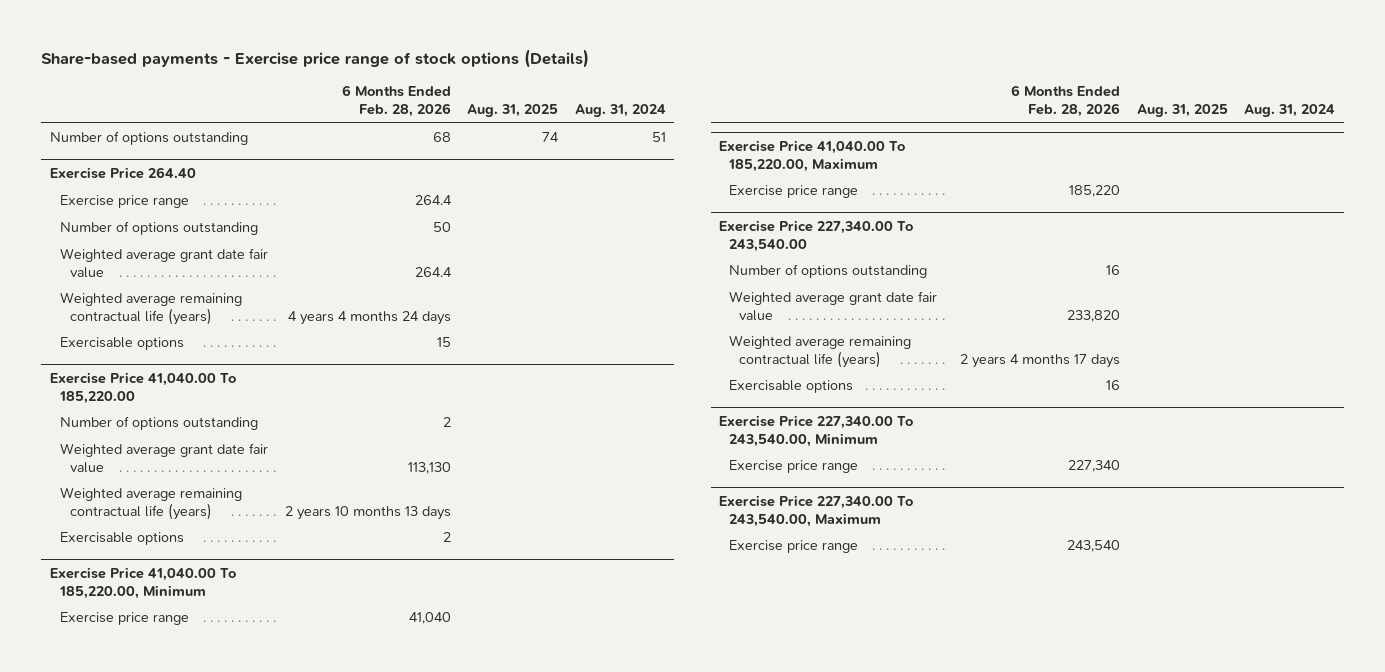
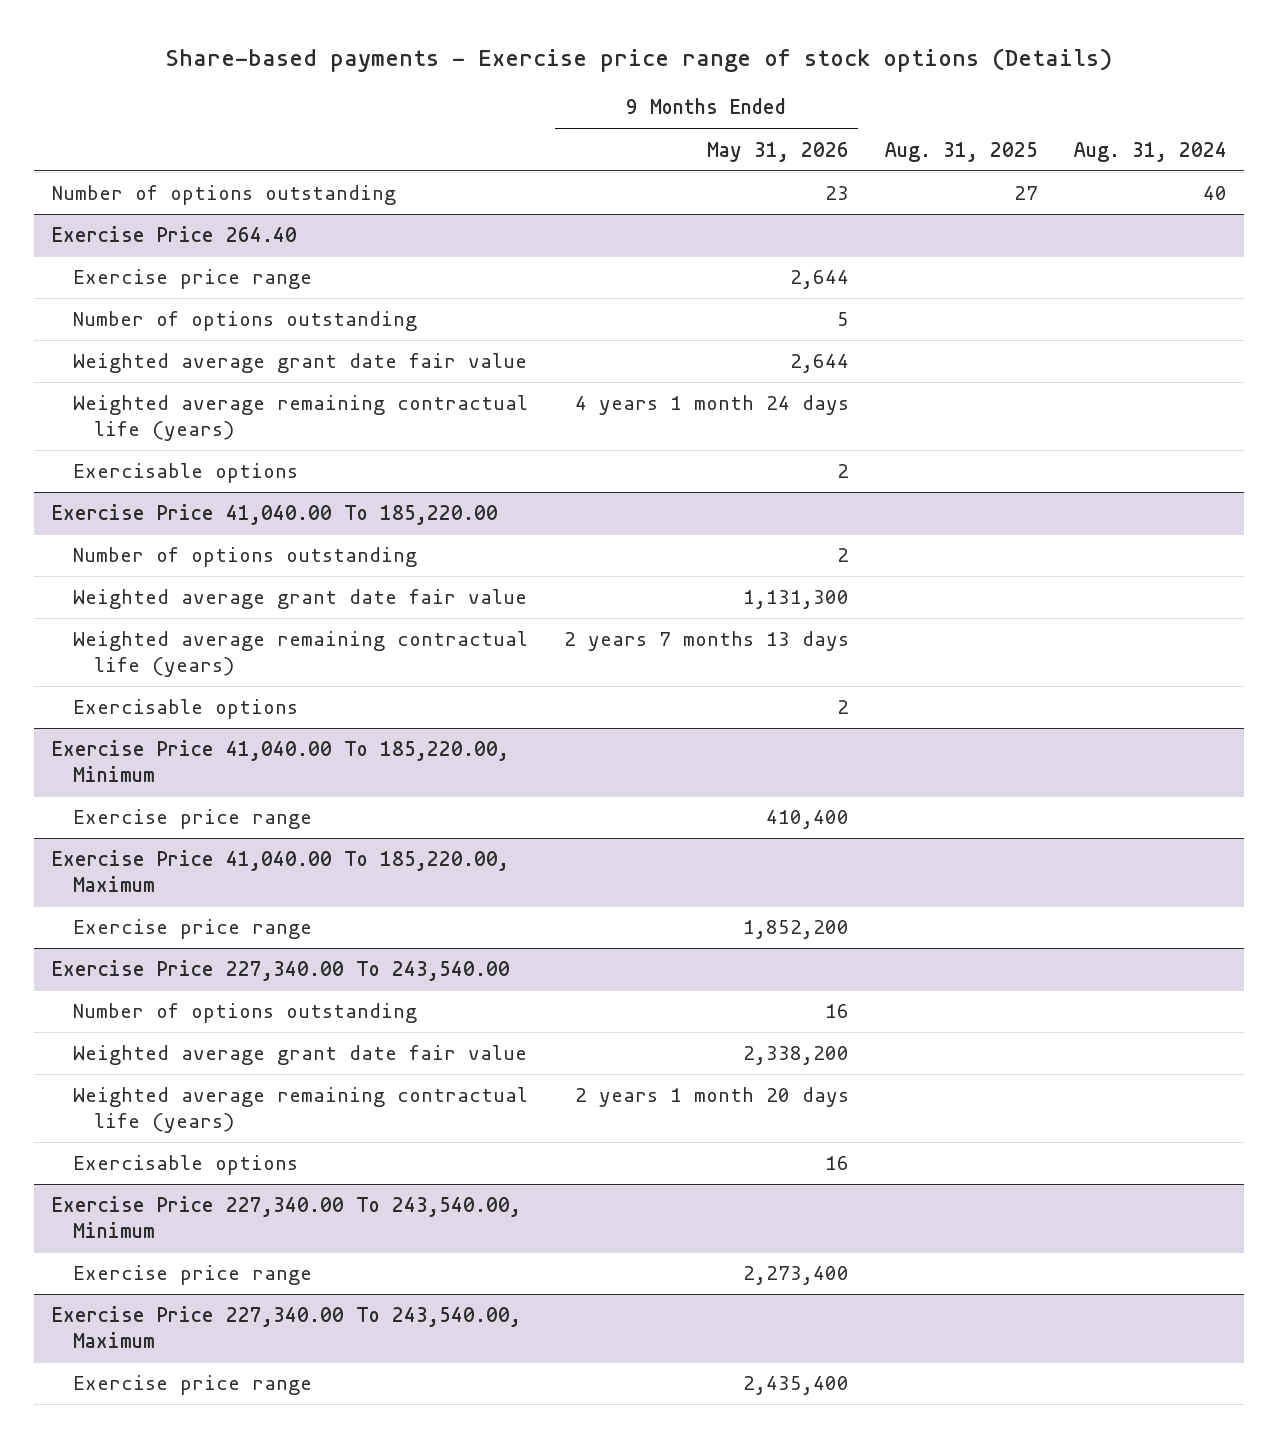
- | 6 Months Ended Feb. 28, 2026 | Aug. 31, 2025 | Aug. 31, 2024
+ | 9 Months Ended May 31, 2026 | Aug. 31, 2025 | Aug. 31, 2024
- Number of options outstanding | 68 | 74 | 51
+ Number of options outstanding | 23 | 27 | 40

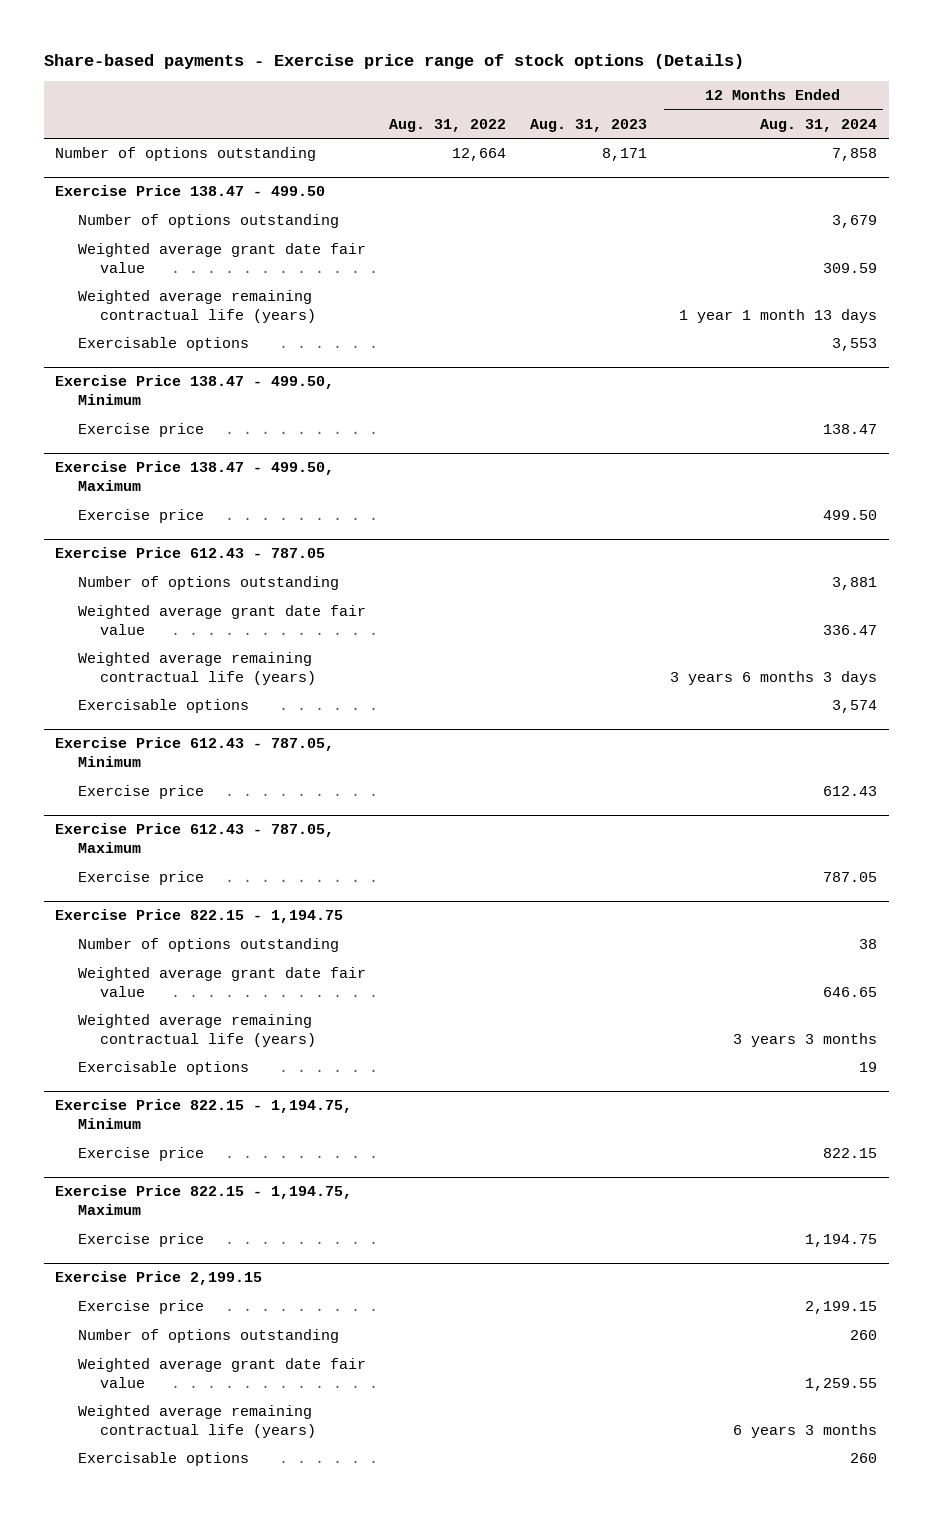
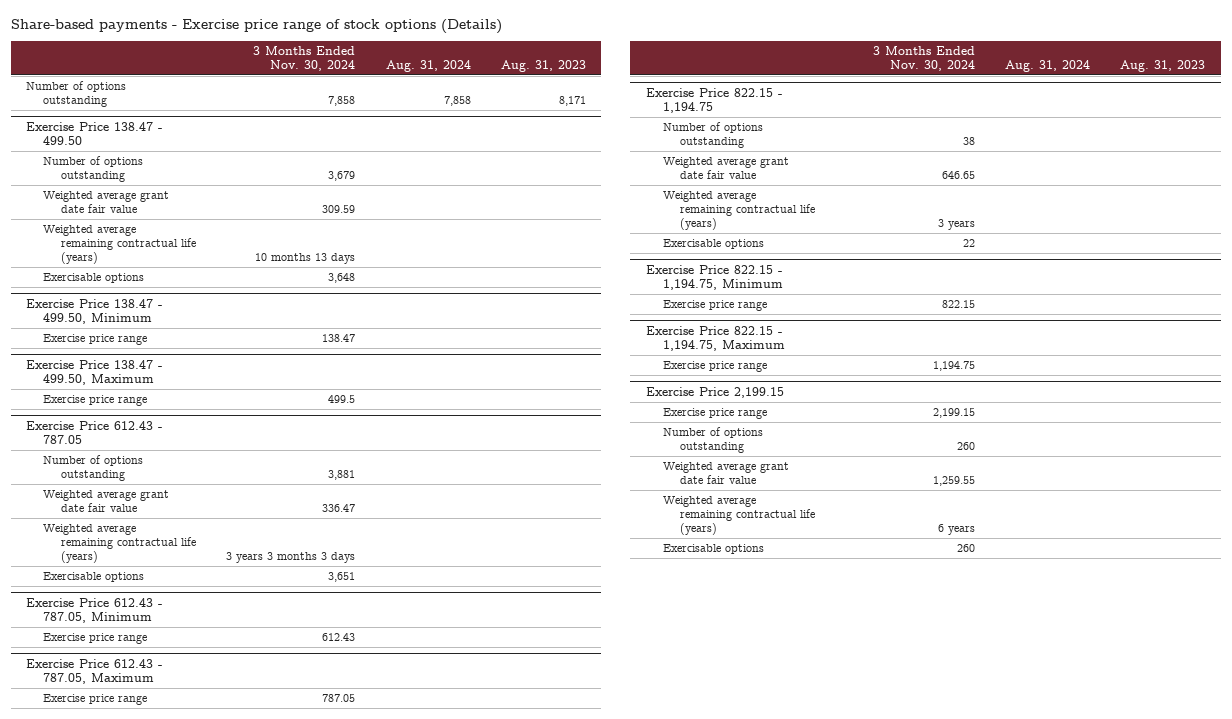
- | Aug. 31, 2022 | Aug. 31, 2023 | 12 Months Ended Aug. 31, 2024
+ | 3 Months Ended Nov. 30, 2024 | Aug. 31, 2024 | Aug. 31, 2023
@ Exercise Price 138.47 - 499.50, Minimum
- Exercise price | | | 138.47
+ Exercise price range | 138.47 | |
@ Exercise Price 138.47 - 499.50, Maximum
- Exercise price | | | 499.50
+ Exercise price range | 499.5 | |
@ Exercise Price 612.43 - 787.05, Minimum
- Exercise price | | | 612.43
+ Exercise price range | 612.43 | |
@ Exercise Price 612.43 - 787.05, Maximum
- Exercise price | | | 787.05
+ Exercise price range | 787.05 | |
@ Exercise Price 822.15 - 1,194.75, Minimum
- Exercise price | | | 822.15
+ Exercise price range | 822.15 | |
@ Exercise Price 822.15 - 1,194.75, Maximum
- Exercise price | | | 1,194.75
+ Exercise price range | 1,194.75 | |
@ Exercise Price 2,199.15
- Exercise price | | | 2,199.15
+ Exercise price range | 2,199.15 | |

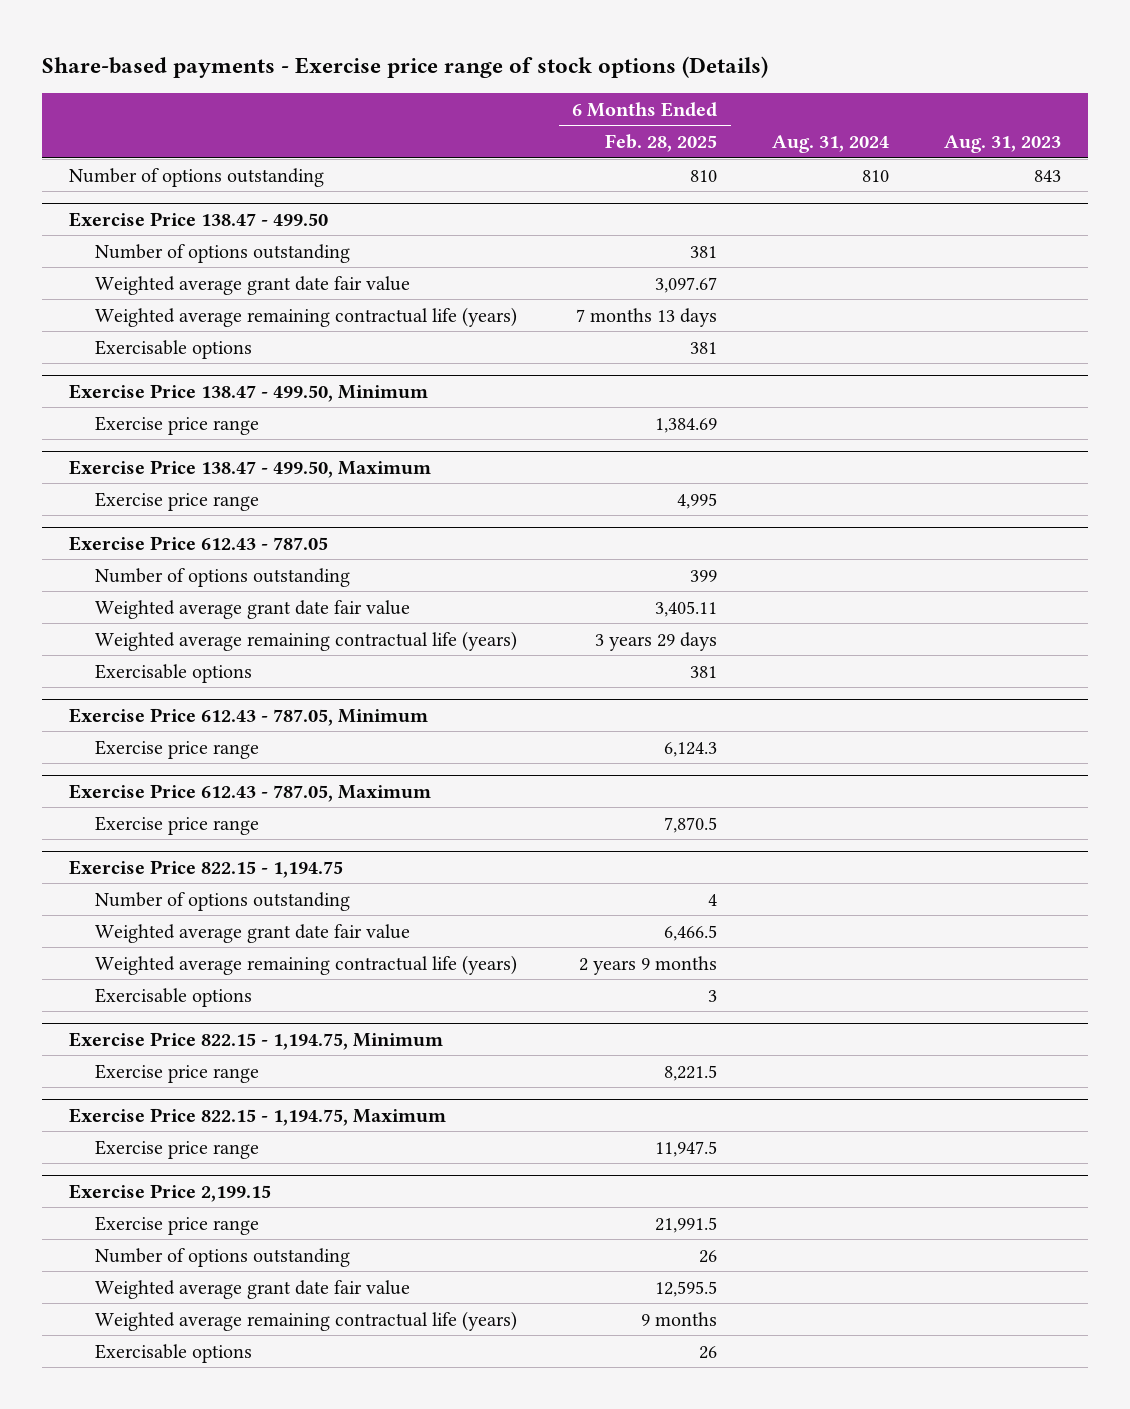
- | 3 Months Ended Nov. 30, 2024 | Aug. 31, 2024 | Aug. 31, 2023
+ | 6 Months Ended Feb. 28, 2025 | Aug. 31, 2024 | Aug. 31, 2023
- Number of options outstanding | 7,858 | 7,858 | 8,171
+ Number of options outstanding | 810 | 810 | 843

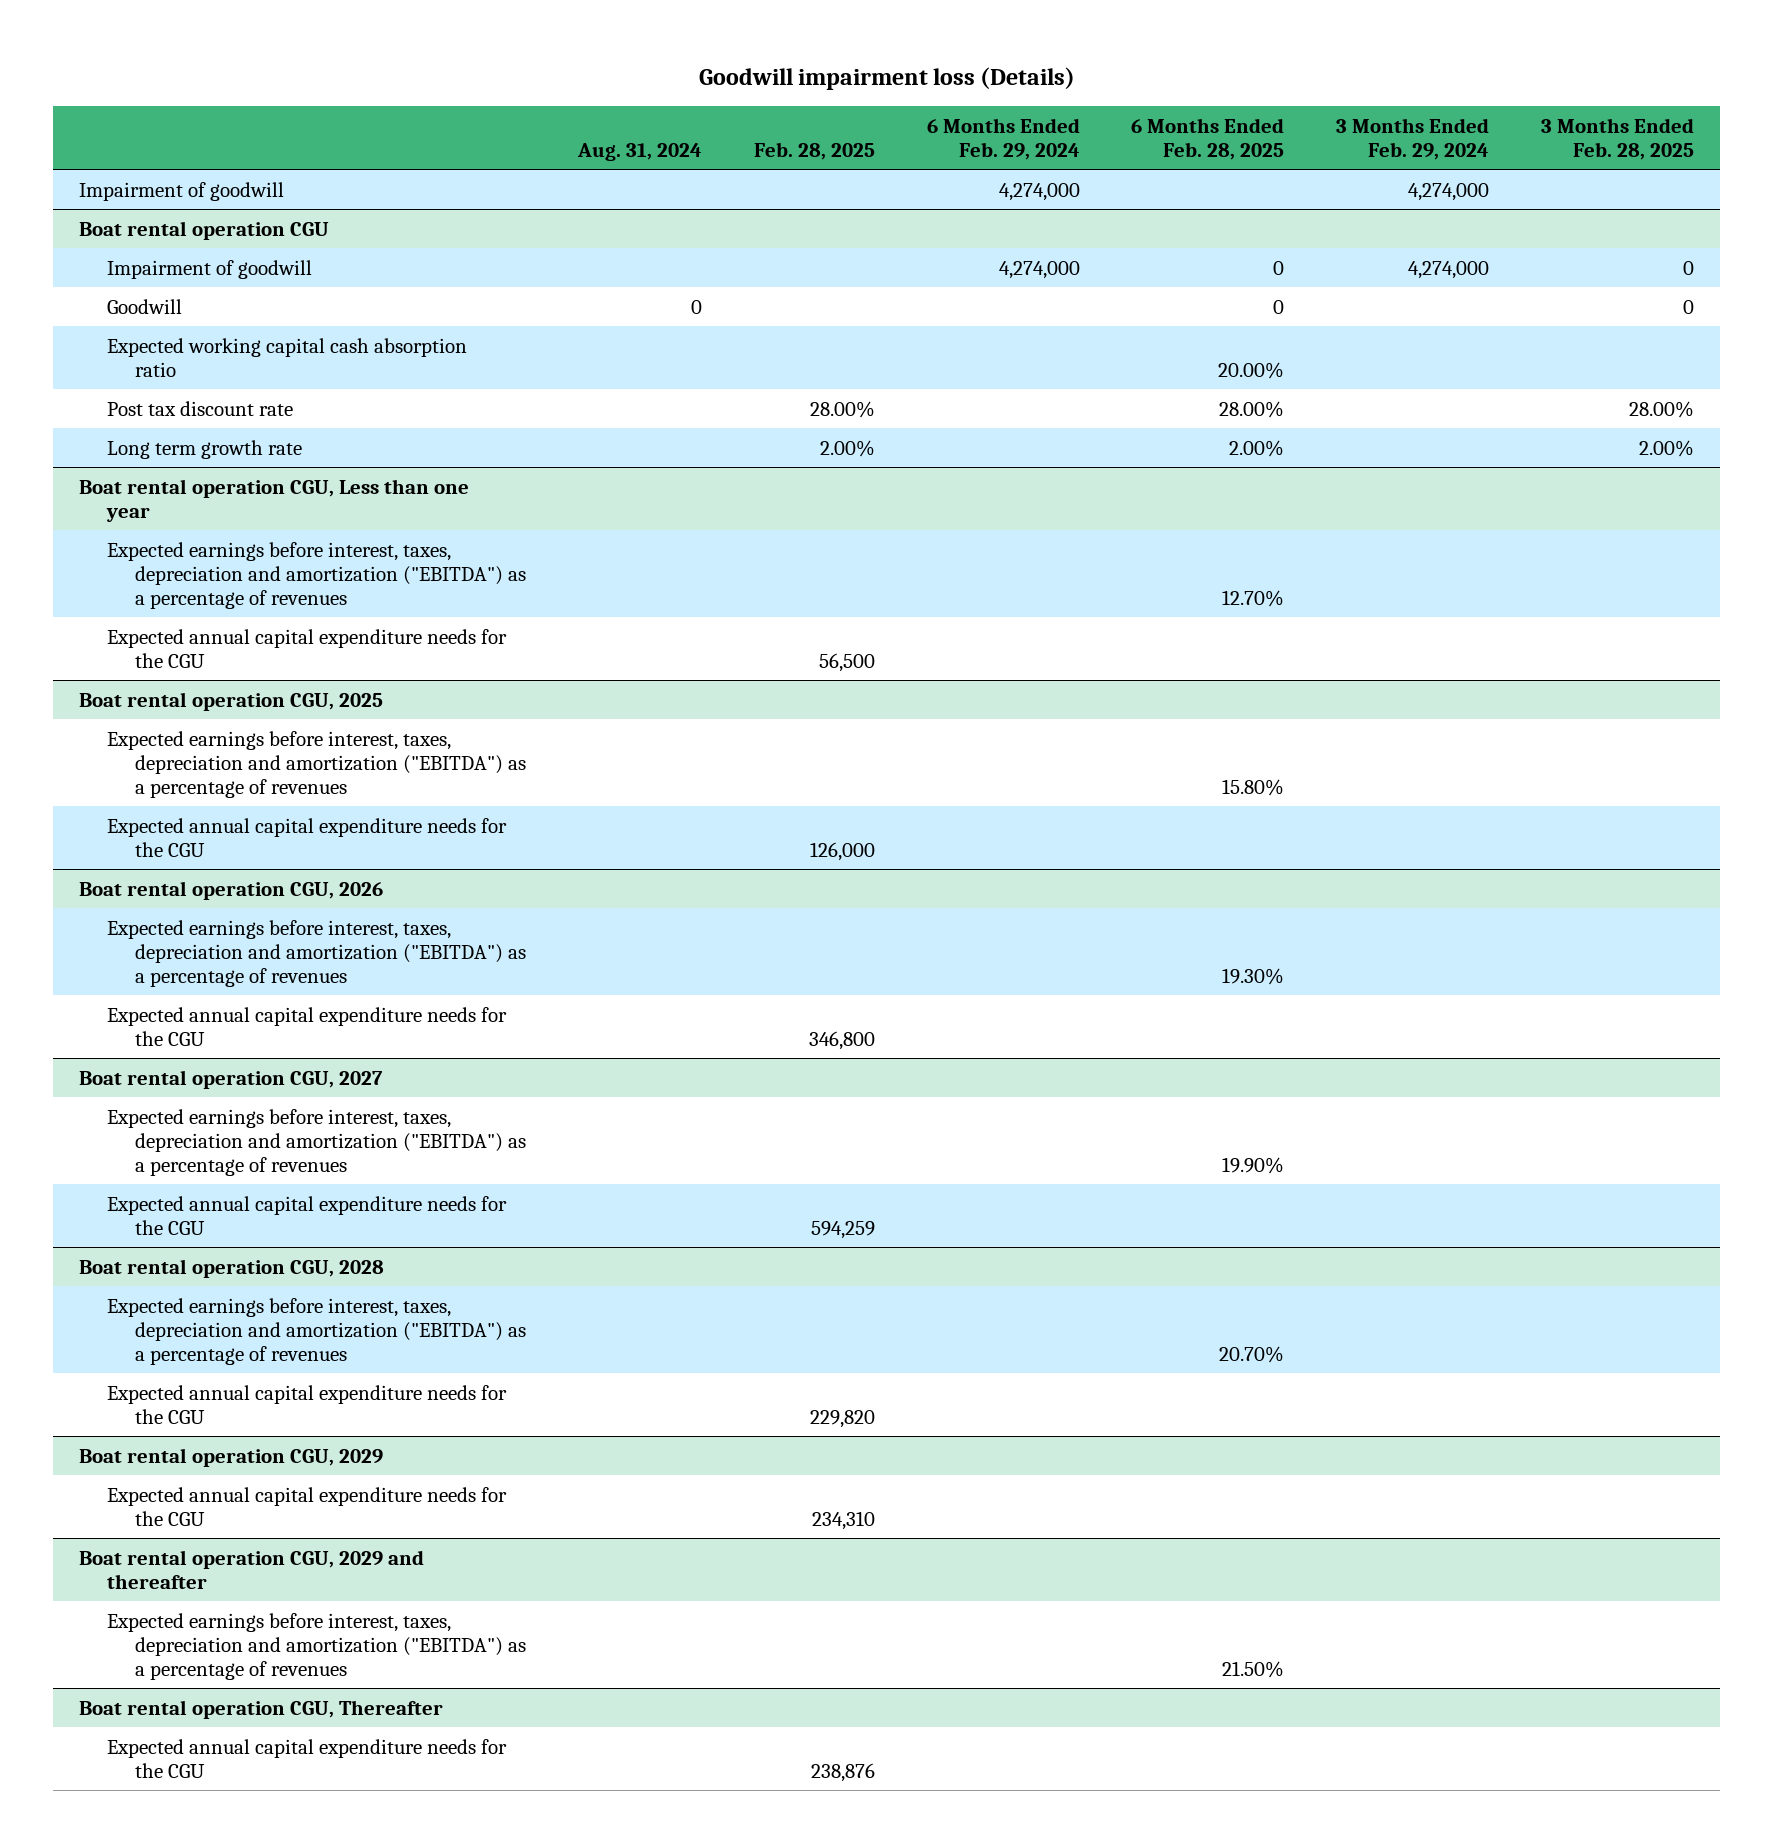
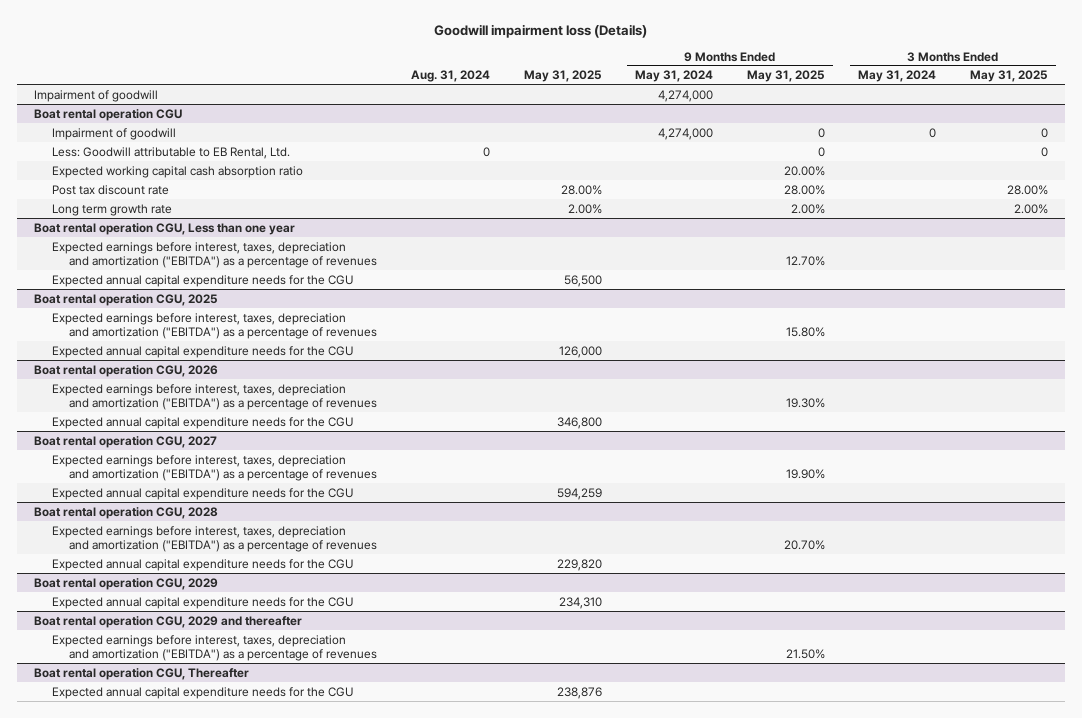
- | Aug. 31, 2024 | Feb. 28, 2025 | 6 Months Ended Feb. 29, 2024 | 6 Months Ended Feb. 28, 2025 | 3 Months Ended Feb. 29, 2024 | 3 Months Ended Feb. 28, 2025
+ | Aug. 31, 2024 | May 31, 2025 | 9 Months Ended May 31, 2024 | 9 Months Ended May 31, 2025 | 3 Months Ended May 31, 2024 | 3 Months Ended May 31, 2025
@ Boat rental operation CGU
- Goodwill | 0 | | | 0 | | 0
+ Less: Goodwill attributable to EB Rental, Ltd. | 0 | | | 0 | | 0

